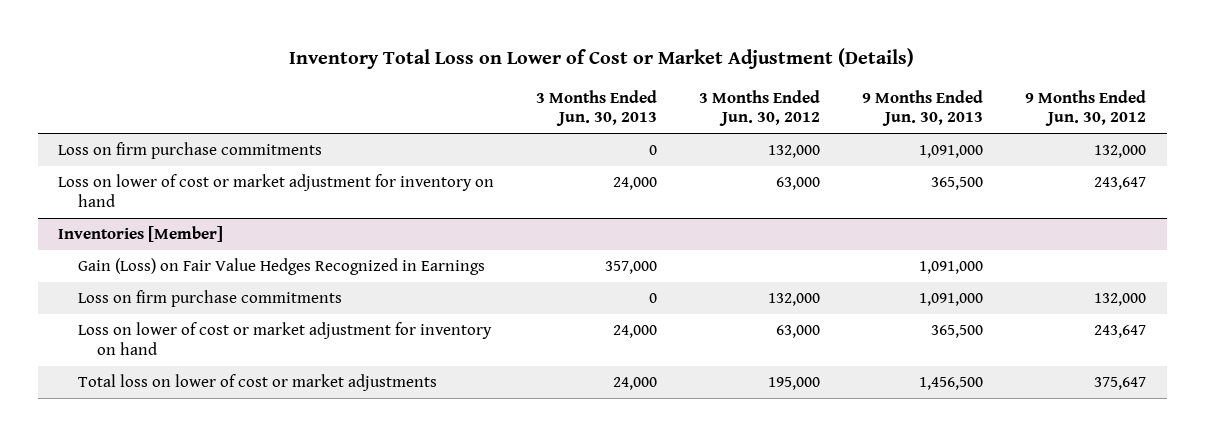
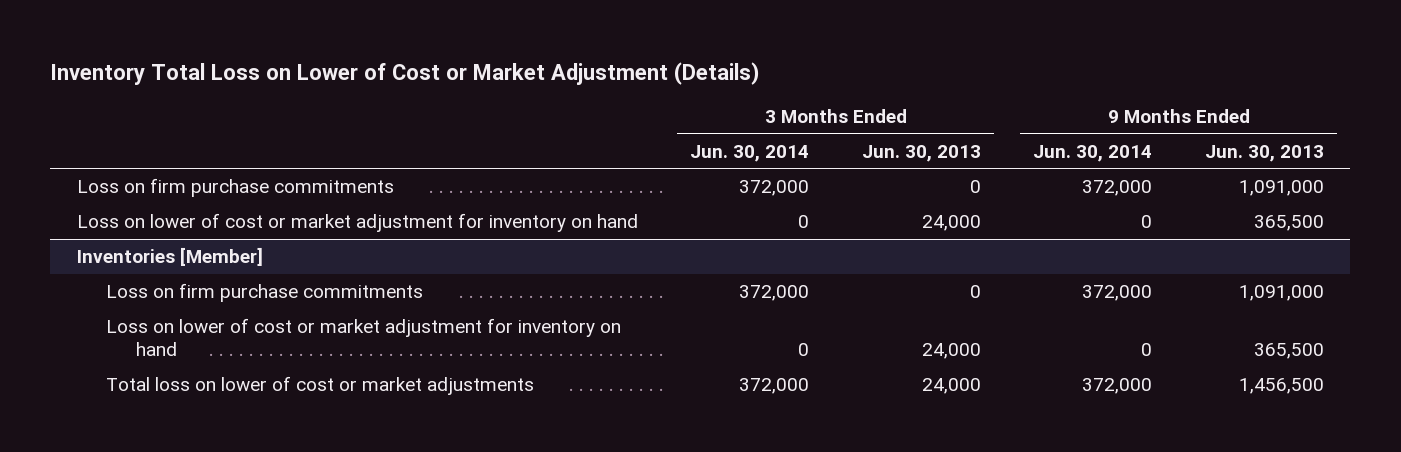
- | 3 Months Ended Jun. 30, 2013 | 3 Months Ended Jun. 30, 2012 | 9 Months Ended Jun. 30, 2013 | 9 Months Ended Jun. 30, 2012
+ | 3 Months Ended Jun. 30, 2014 | 3 Months Ended Jun. 30, 2013 | 9 Months Ended Jun. 30, 2014 | 9 Months Ended Jun. 30, 2013
@ Inventories [Member]
- Gain (Loss) on Fair Value Hedges Recognized in Earnings | 357,000 | | 1,091,000 |

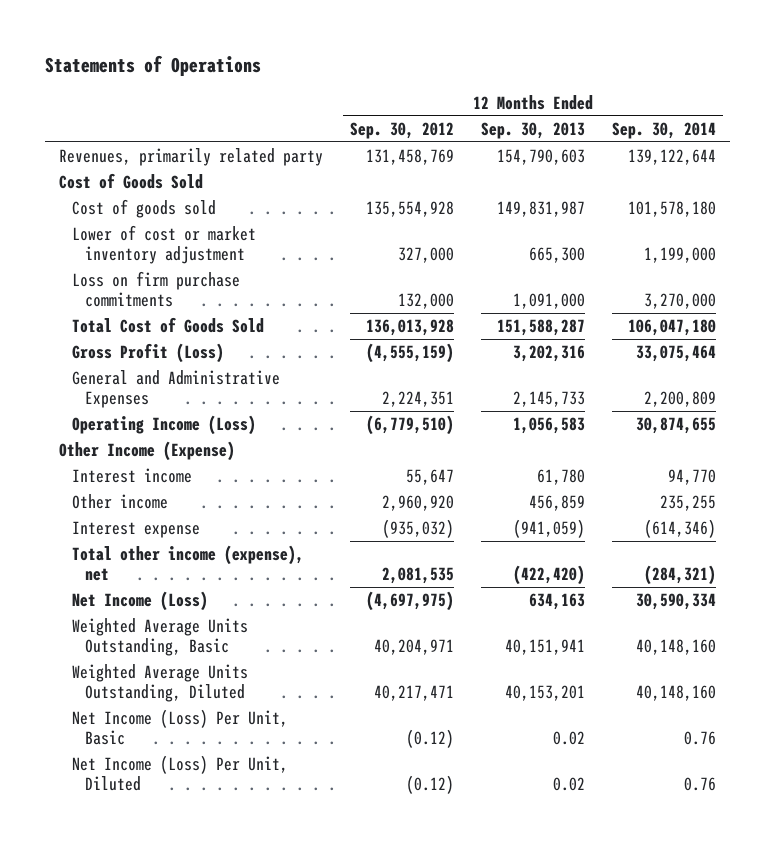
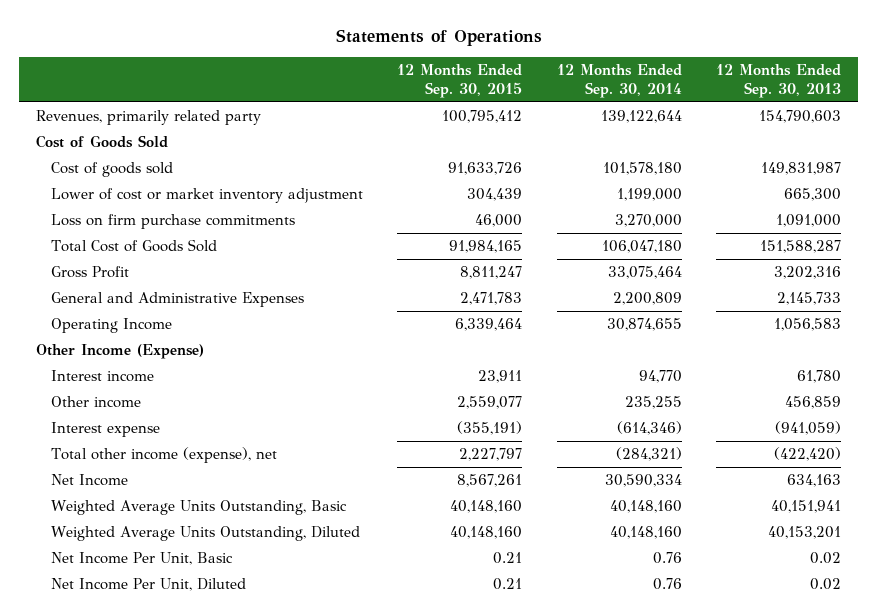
- | 12 Months Ended Sep. 30, 2012 | 12 Months Ended Sep. 30, 2013 | 12 Months Ended Sep. 30, 2014
+ | 12 Months Ended Sep. 30, 2015 | 12 Months Ended Sep. 30, 2014 | 12 Months Ended Sep. 30, 2013
- Gross Profit (Loss) | (4,555,159) | 3,202,316 | 33,075,464
+ Gross Profit | 8,811,247 | 33,075,464 | 3,202,316
- Operating Income (Loss) | (6,779,510) | 1,056,583 | 30,874,655
+ Operating Income | 6,339,464 | 30,874,655 | 1,056,583
- Net Income (Loss) | (4,697,975) | 634,163 | 30,590,334
+ Net Income | 8,567,261 | 30,590,334 | 634,163
- Net Income (Loss) Per Unit, Basic | (0.12) | 0.02 | 0.76
- Net Income (Loss) Per Unit, Diluted | (0.12) | 0.02 | 0.76
+ Net Income Per Unit, Basic | 0.21 | 0.76 | 0.02
+ Net Income Per Unit, Diluted | 0.21 | 0.76 | 0.02

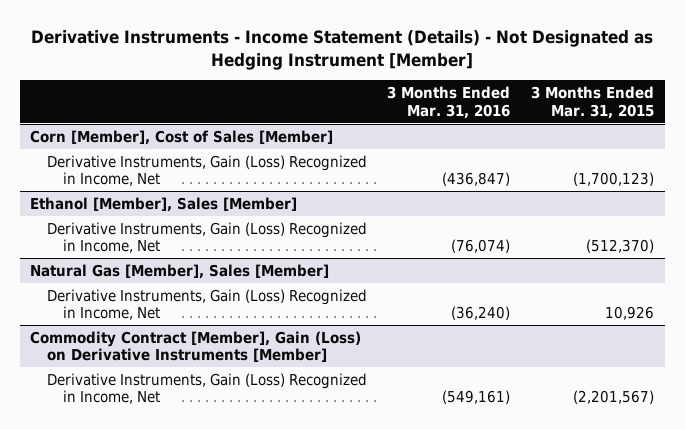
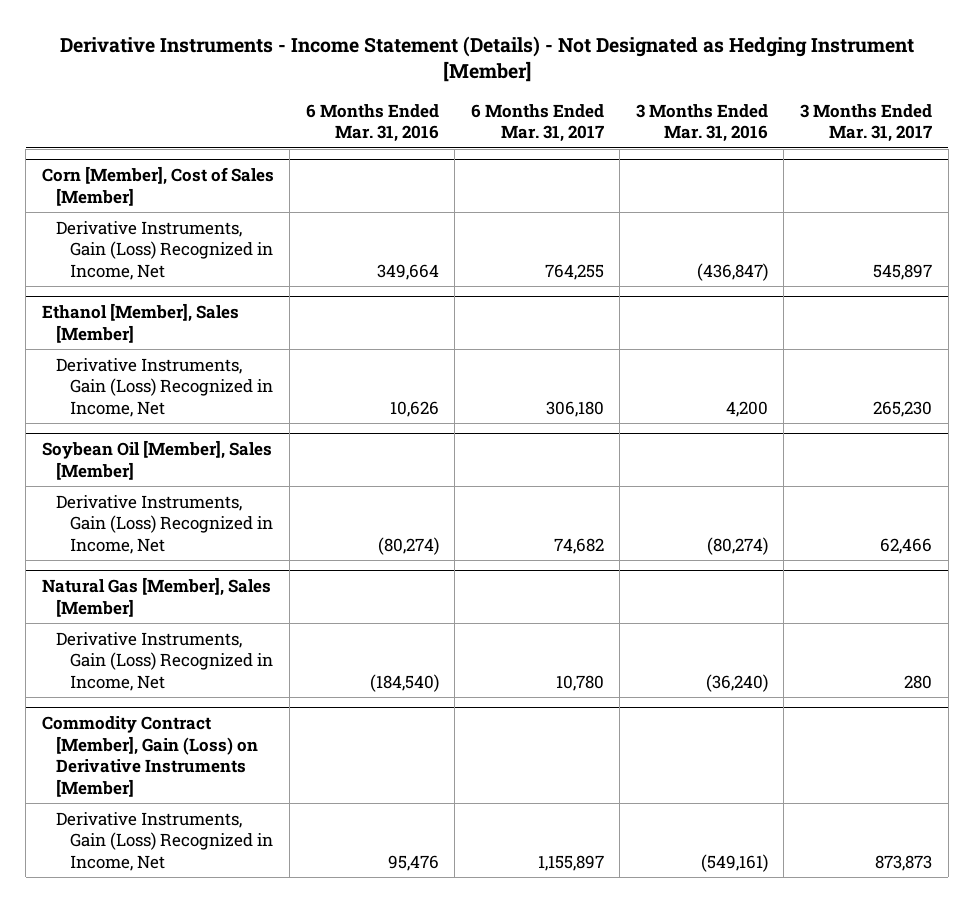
- | 3 Months Ended Mar. 31, 2016 | 3 Months Ended Mar. 31, 2015
+ | 6 Months Ended Mar. 31, 2016 | 6 Months Ended Mar. 31, 2017 | 3 Months Ended Mar. 31, 2016 | 3 Months Ended Mar. 31, 2017
@ Ethanol [Member], Sales [Member]
- Derivative Instruments, Gain (Loss) Recognized in Income, Net | (76,074) | (512,370)
+ Derivative Instruments, Gain (Loss) Recognized in Income, Net | 10,626 | 306,180 | 4,200 | 265,230
+ Soybean Oil [Member], Sales [Member]
+ Derivative Instruments, Gain (Loss) Recognized in Income, Net | (80,274) | 74,682 | (80,274) | 62,466

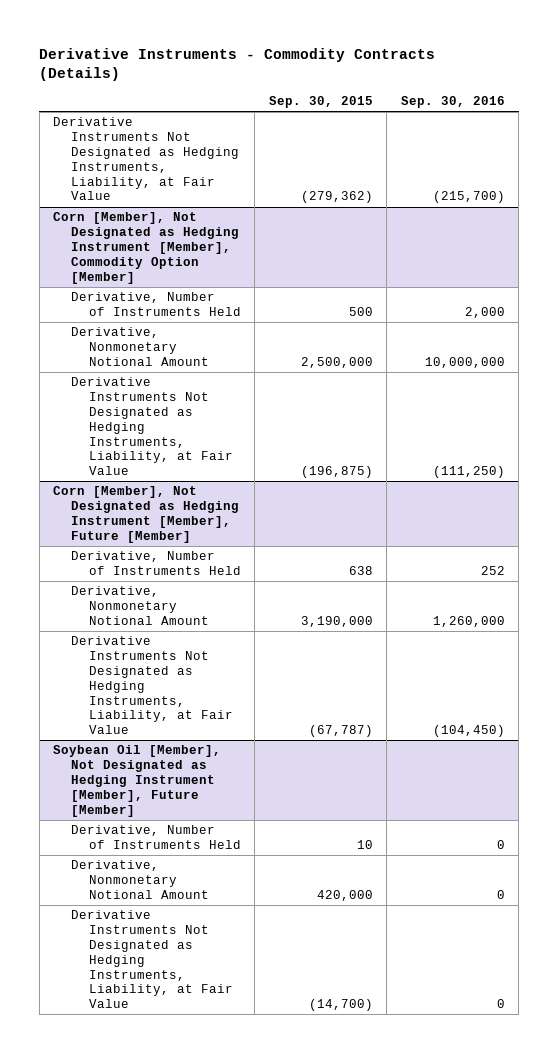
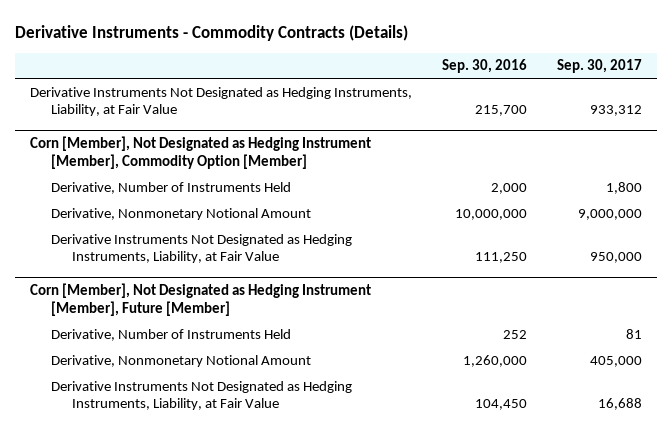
- | Sep. 30, 2015 | Sep. 30, 2016
+ | Sep. 30, 2016 | Sep. 30, 2017
- Derivative Instruments Not Designated as Hedging Instruments, Liability, at Fair Value | (279,362) | (215,700)
+ Derivative Instruments Not Designated as Hedging Instruments, Liability, at Fair Value | 215,700 | 933,312
@ Corn [Member], Not Designated as Hedging Instrument [Member], Commodity Option [Member]
- Derivative Instruments Not Designated as Hedging Instruments, Liability, at Fair Value | (196,875) | (111,250)
+ Derivative Instruments Not Designated as Hedging Instruments, Liability, at Fair Value | 111,250 | 950,000
@ Corn [Member], Not Designated as Hedging Instrument [Member], Future [Member]
- Derivative Instruments Not Designated as Hedging Instruments, Liability, at Fair Value | (67,787) | (104,450)
- Soybean Oil [Member], Not Designated as Hedging Instrument [Member], Future [Member]
- Derivative, Number of Instruments Held | 10 | 0
- Derivative, Nonmonetary Notional Amount | 420,000 | 0
- Derivative Instruments Not Designated as Hedging Instruments, Liability, at Fair Value | (14,700) | 0
@ Corn [Member], Not Designated as Hedging Instrument [Member], Future [Member]
+ Derivative Instruments Not Designated as Hedging Instruments, Liability, at Fair Value | 104,450 | 16,688

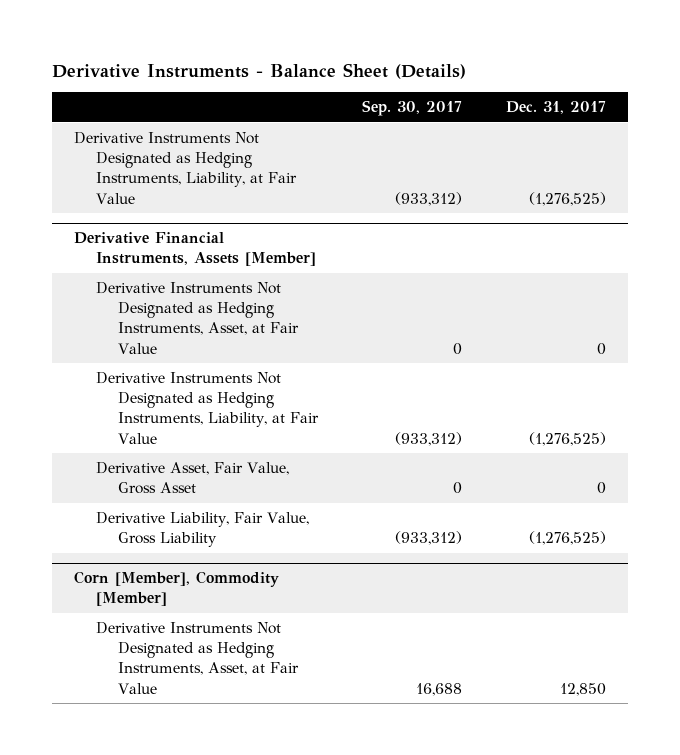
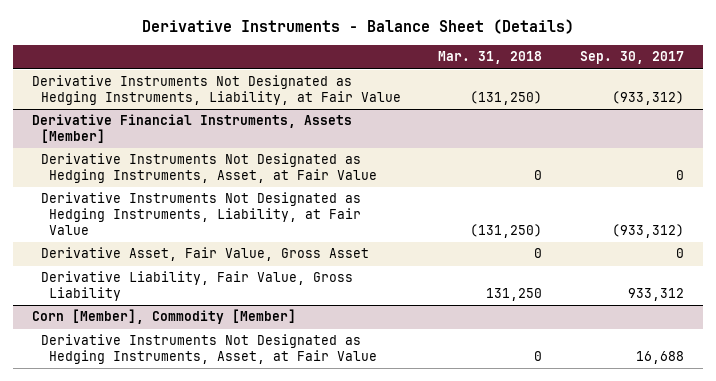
- | Sep. 30, 2017 | Dec. 31, 2017
+ | Mar. 31, 2018 | Sep. 30, 2017
@ Derivative Financial Instruments, Assets [Member]
- Derivative Liability, Fair Value, Gross Liability | (933,312) | (1,276,525)
+ Derivative Liability, Fair Value, Gross Liability | 131,250 | 933,312

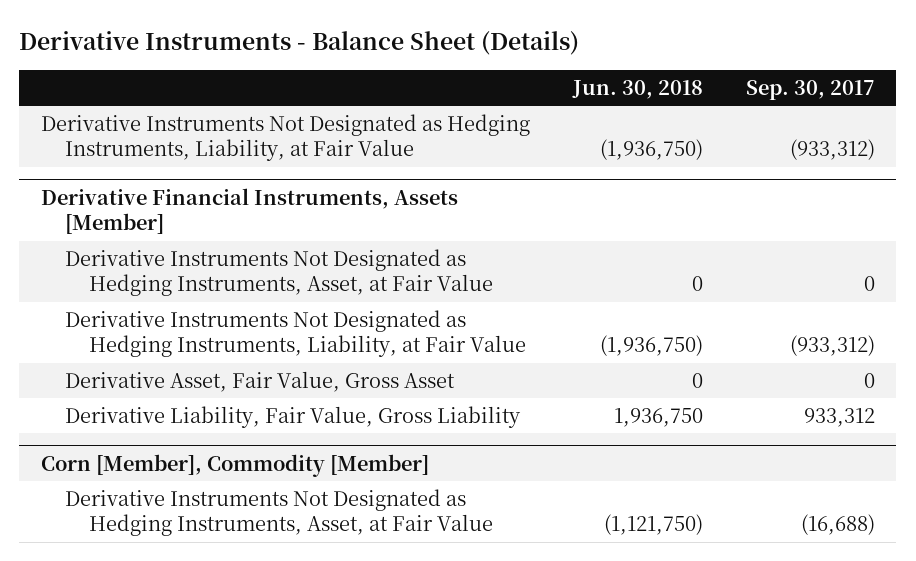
- | Mar. 31, 2018 | Sep. 30, 2017
+ | Jun. 30, 2018 | Sep. 30, 2017
@ Corn [Member], Commodity [Member]
- Derivative Instruments Not Designated as Hedging Instruments, Asset, at Fair Value | 0 | 16,688
+ Derivative Instruments Not Designated as Hedging Instruments, Asset, at Fair Value | (1,121,750) | (16,688)

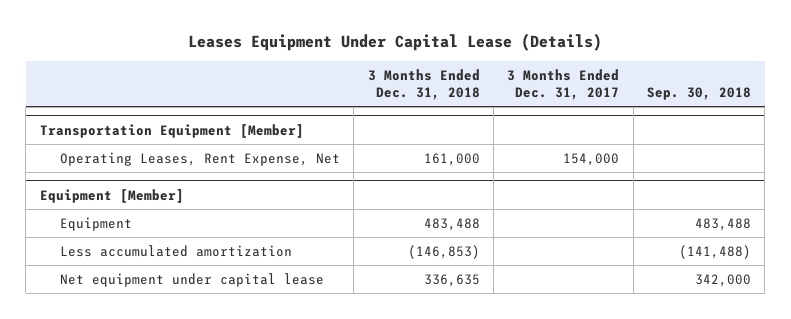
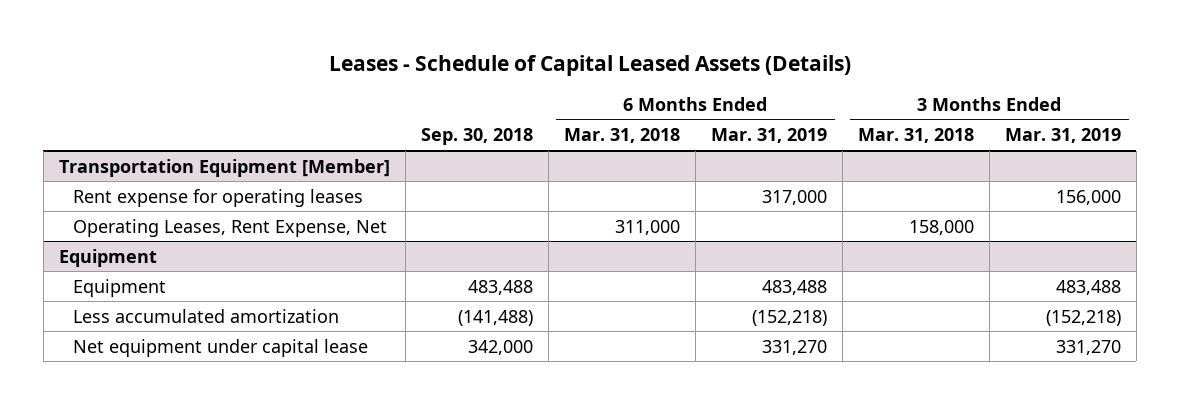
- Leases Equipment Under Capital Lease (Details)
+ Leases - Schedule of Capital Leased Assets (Details)
- | 3 Months Ended Dec. 31, 2018 | 3 Months Ended Dec. 31, 2017 | Sep. 30, 2018
+ | Sep. 30, 2018 | 6 Months Ended Mar. 31, 2018 | 6 Months Ended Mar. 31, 2019 | 3 Months Ended Mar. 31, 2018 | 3 Months Ended Mar. 31, 2019
@ Transportation Equipment [Member]
+ Rent expense for operating leases | | | 317,000 | | 156,000
- Equipment [Member]
+ Equipment

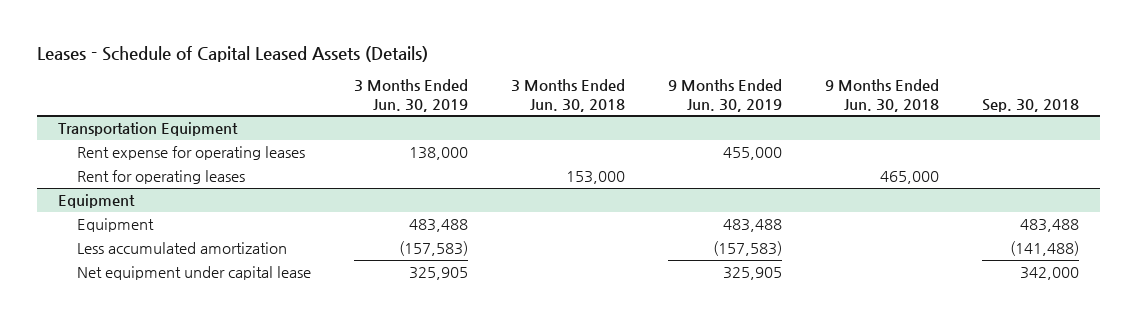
- | Sep. 30, 2018 | 6 Months Ended Mar. 31, 2018 | 6 Months Ended Mar. 31, 2019 | 3 Months Ended Mar. 31, 2018 | 3 Months Ended Mar. 31, 2019
+ | 3 Months Ended Jun. 30, 2019 | 3 Months Ended Jun. 30, 2018 | 9 Months Ended Jun. 30, 2019 | 9 Months Ended Jun. 30, 2018 | Sep. 30, 2018
- Transportation Equipment [Member]
+ Transportation Equipment
- Operating Leases, Rent Expense, Net | | 311,000 | | 158,000 |
+ Rent for operating leases | | 153,000 | | 465,000 |

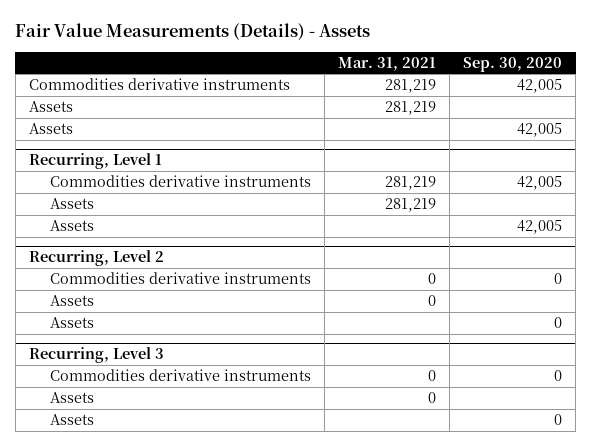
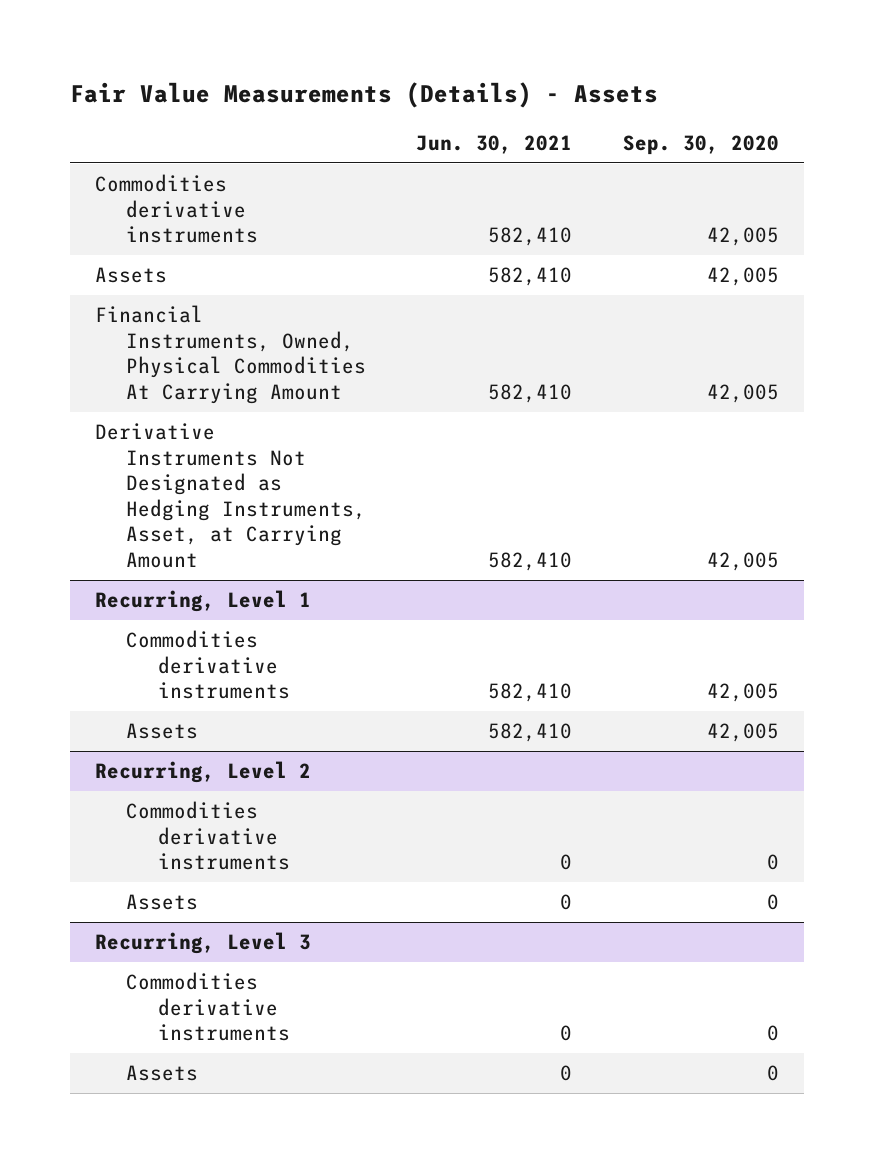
- | Mar. 31, 2021 | Sep. 30, 2020
+ | Jun. 30, 2021 | Sep. 30, 2020
- Assets | 281,219 |
+ Financial Instruments, Owned, Physical Commodities At Carrying Amount | 582,410 | 42,005
+ Derivative Instruments Not Designated as Hedging Instruments, Asset, at Carrying Amount | 582,410 | 42,005
@ Recurring, Level 1
- Assets | 281,219 |
@ Recurring, Level 2
- Assets | 0 |
@ Recurring, Level 3
- Assets | 0 |

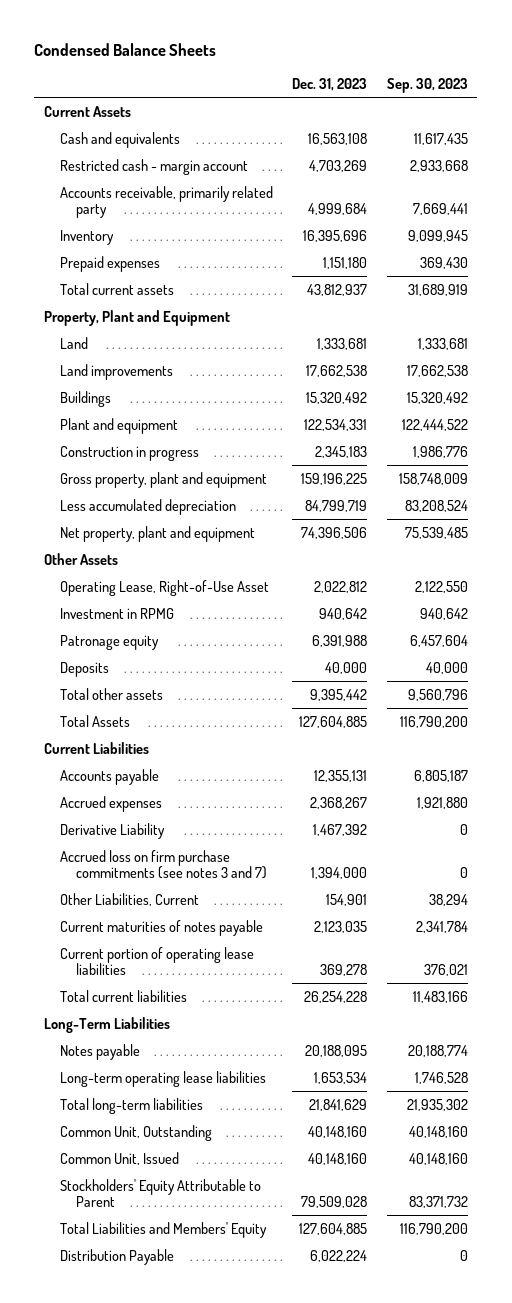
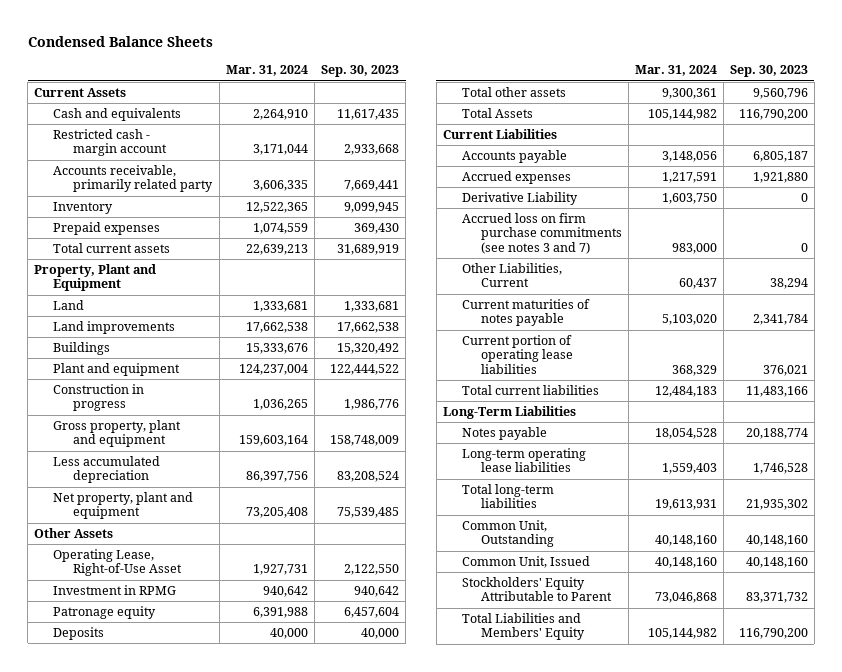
- | Dec. 31, 2023 | Sep. 30, 2023
+ | Mar. 31, 2024 | Sep. 30, 2023
- Distribution Payable | 6,022,224 | 0

